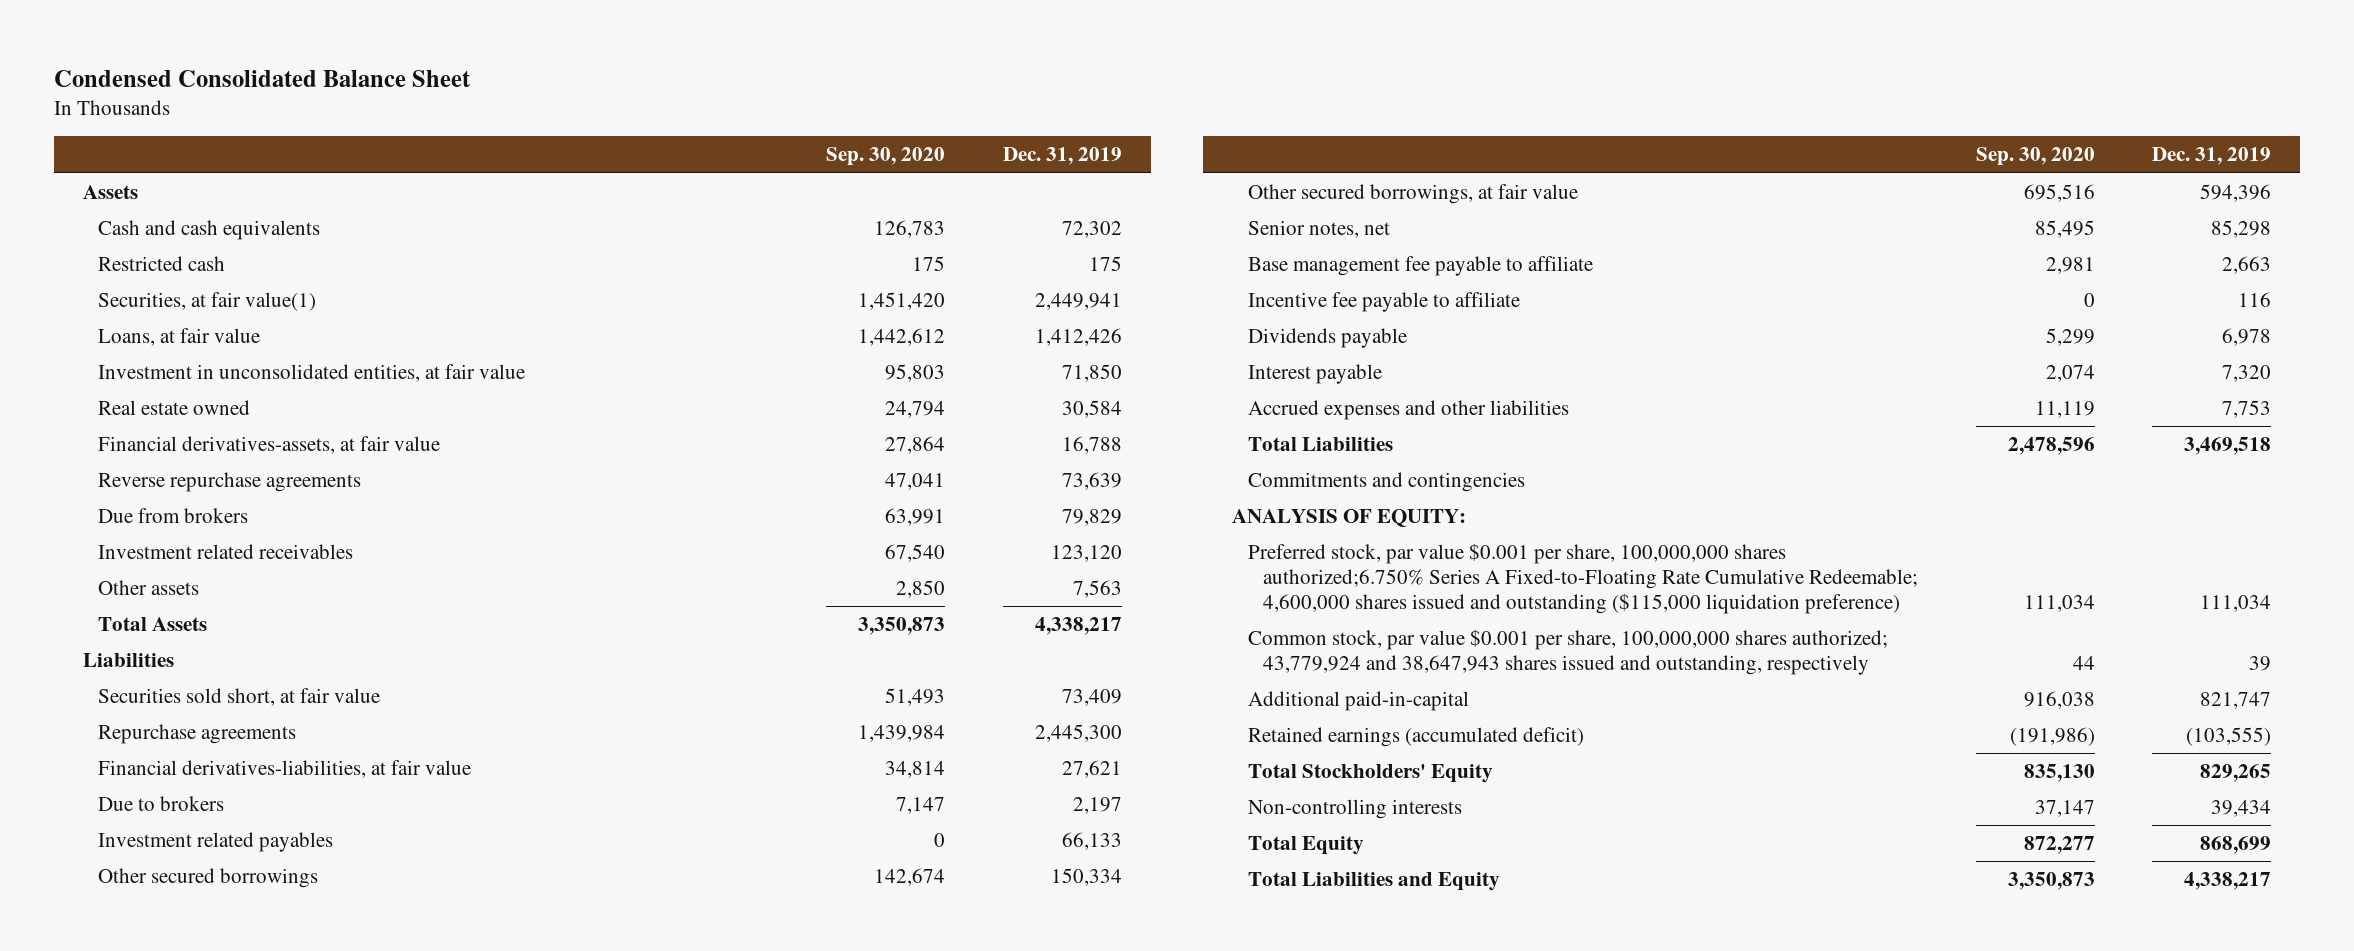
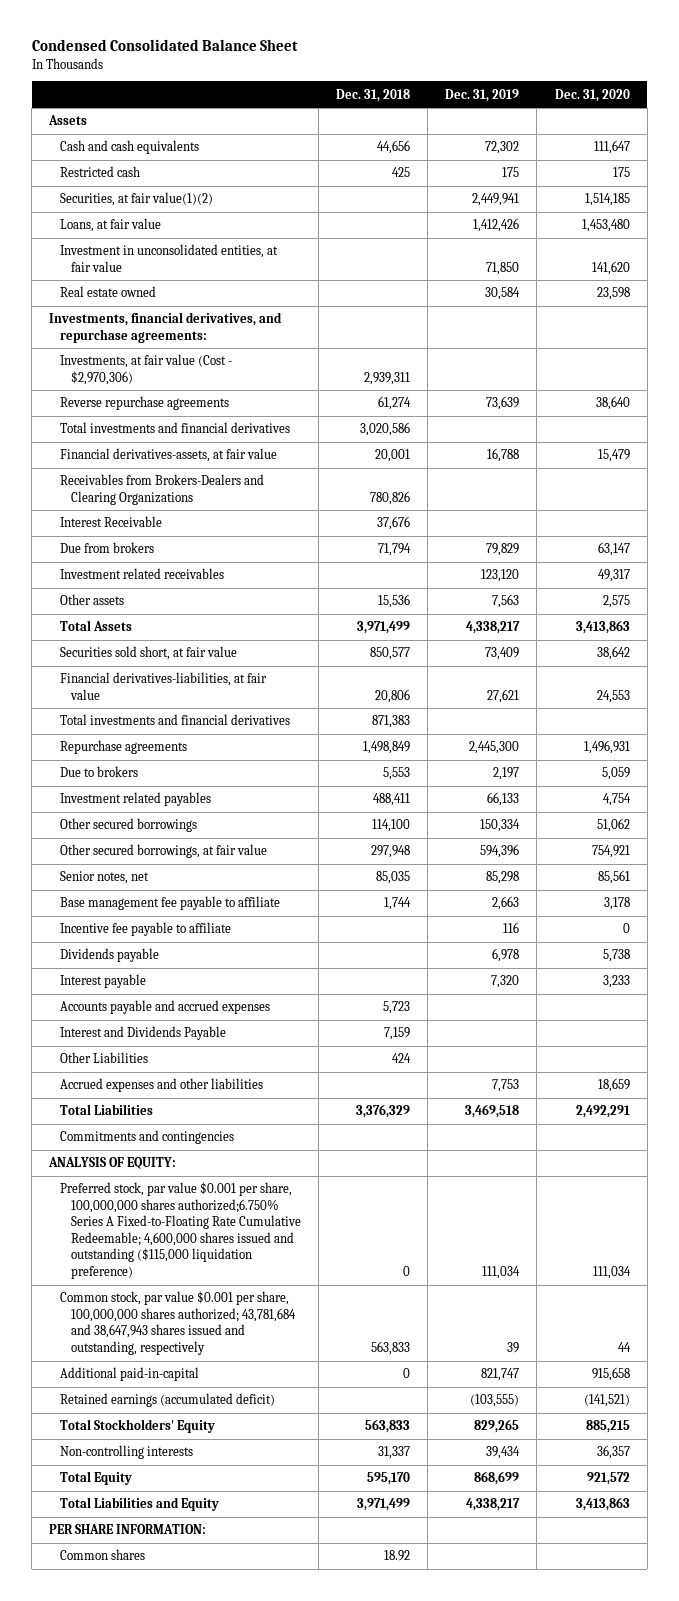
- | Sep. 30, 2020 | Dec. 31, 2019
+ | Dec. 31, 2018 | Dec. 31, 2019 | Dec. 31, 2020
- Securities, at fair value(1) | 1,451,420 | 2,449,941
+ Securities, at fair value(1)(2) | | 2,449,941 | 1,514,185
+ Investments, financial derivatives, and repurchase agreements:
+ Investments, at fair value (Cost - $2,970,306) | 2,939,311 | |
+ Total investments and financial derivatives | 3,020,586 | |
moved down: Financial derivatives-assets, at fair value | 20,001 | 16,788 | 15,479
+ Receivables from Brokers-Dealers and Clearing Organizations | 780,826 | |
+ Interest Receivable | 37,676 | |
- Liabilities
+ Total investments and financial derivatives | 871,383 | |
moved down: Repurchase agreements | 1,498,849 | 2,445,300 | 1,496,931
+ Accounts payable and accrued expenses | 5,723 | |
+ Interest and Dividends Payable | 7,159 | |
+ Other Liabilities | 424 | |
- Common stock, par value $0.001 per share, 100,000,000 shares authorized; 43,779,924 and 38,647,943 shares issued and outstanding, respectively | 44 | 39
+ Common stock, par value $0.001 per share, 100,000,000 shares authorized; 43,781,684 and 38,647,943 shares issued and outstanding, respectively | 563,833 | 39 | 44
+ PER SHARE INFORMATION:
+ Common shares | 18.92 | |

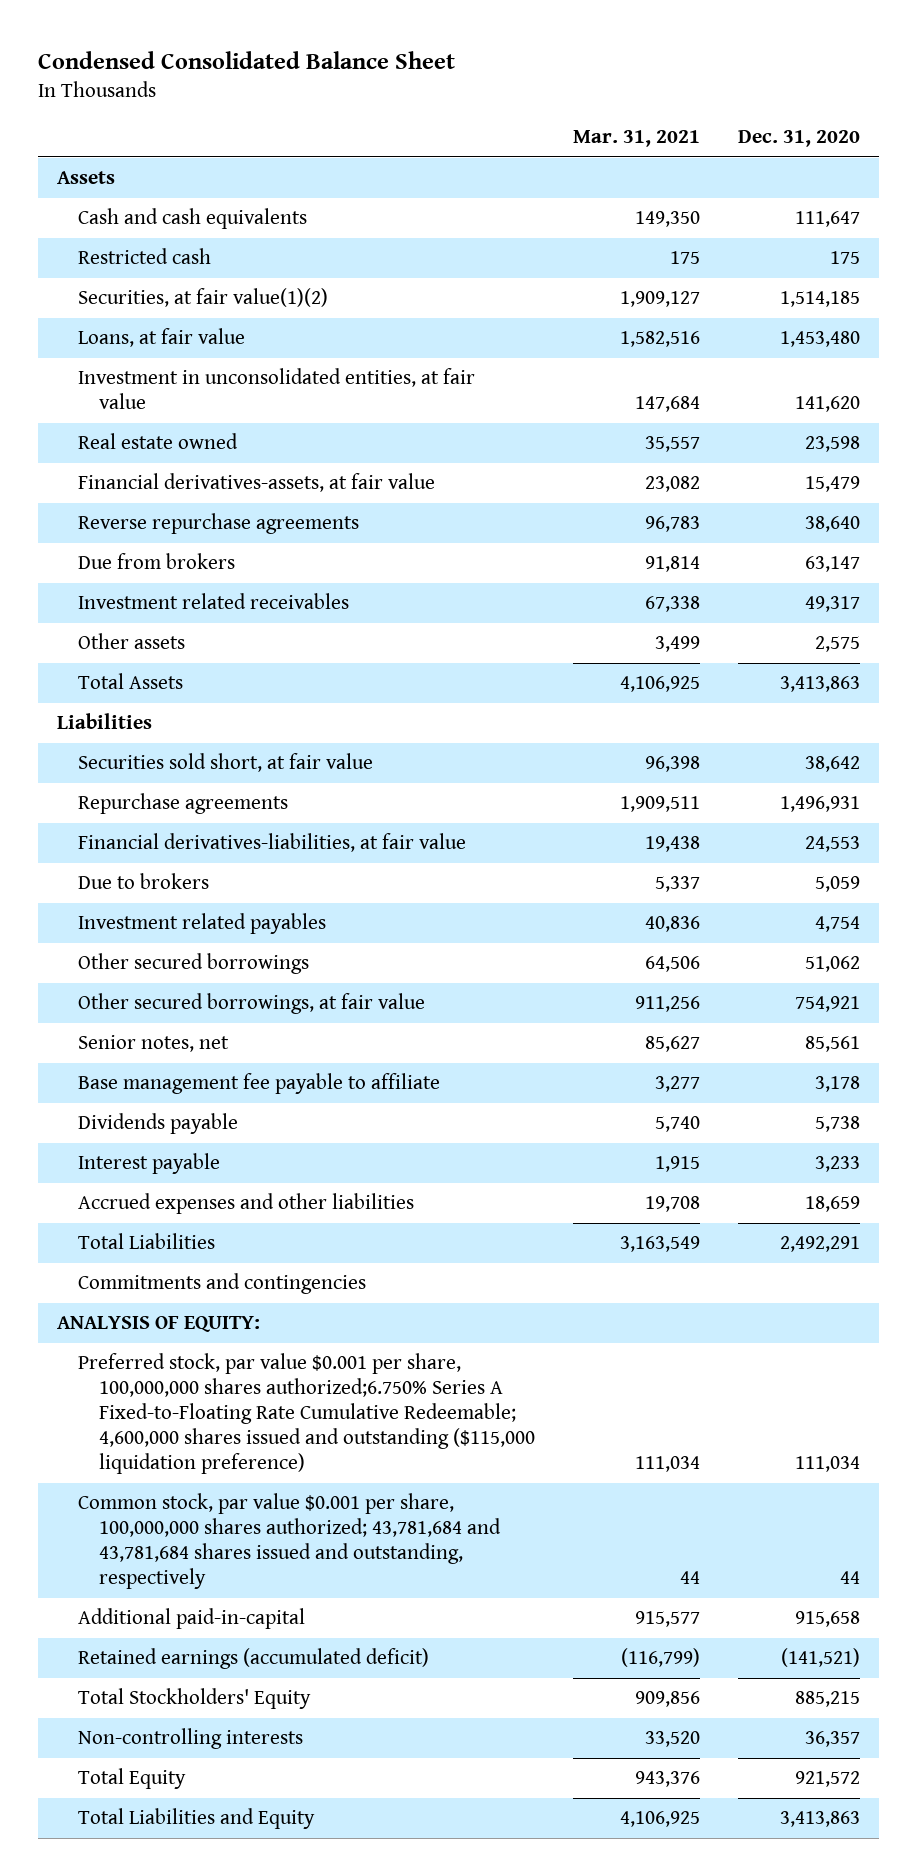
- | Dec. 31, 2018 | Dec. 31, 2019 | Dec. 31, 2020
+ | Mar. 31, 2021 | Dec. 31, 2020
- Investments, financial derivatives, and repurchase agreements:
- Investments, at fair value (Cost - $2,970,306) | 2,939,311 | |
- Total investments and financial derivatives | 3,020,586 | |
- Receivables from Brokers-Dealers and Clearing Organizations | 780,826 | |
- Interest Receivable | 37,676 | |
moved down: Reverse repurchase agreements | 96,783 | 38,640
+ Liabilities
- Total investments and financial derivatives | 871,383 | |
moved down: Financial derivatives-liabilities, at fair value | 19,438 | 24,553
- Incentive fee payable to affiliate | | 116 | 0
- Accounts payable and accrued expenses | 5,723 | |
- Interest and Dividends Payable | 7,159 | |
- Other Liabilities | 424 | |
- Common stock, par value $0.001 per share, 100,000,000 shares authorized; 43,781,684 and 38,647,943 shares issued and outstanding, respectively | 563,833 | 39 | 44
+ Common stock, par value $0.001 per share, 100,000,000 shares authorized; 43,781,684 and 43,781,684 shares issued and outstanding, respectively | 44 | 44
- PER SHARE INFORMATION:
- Common shares | 18.92 | |

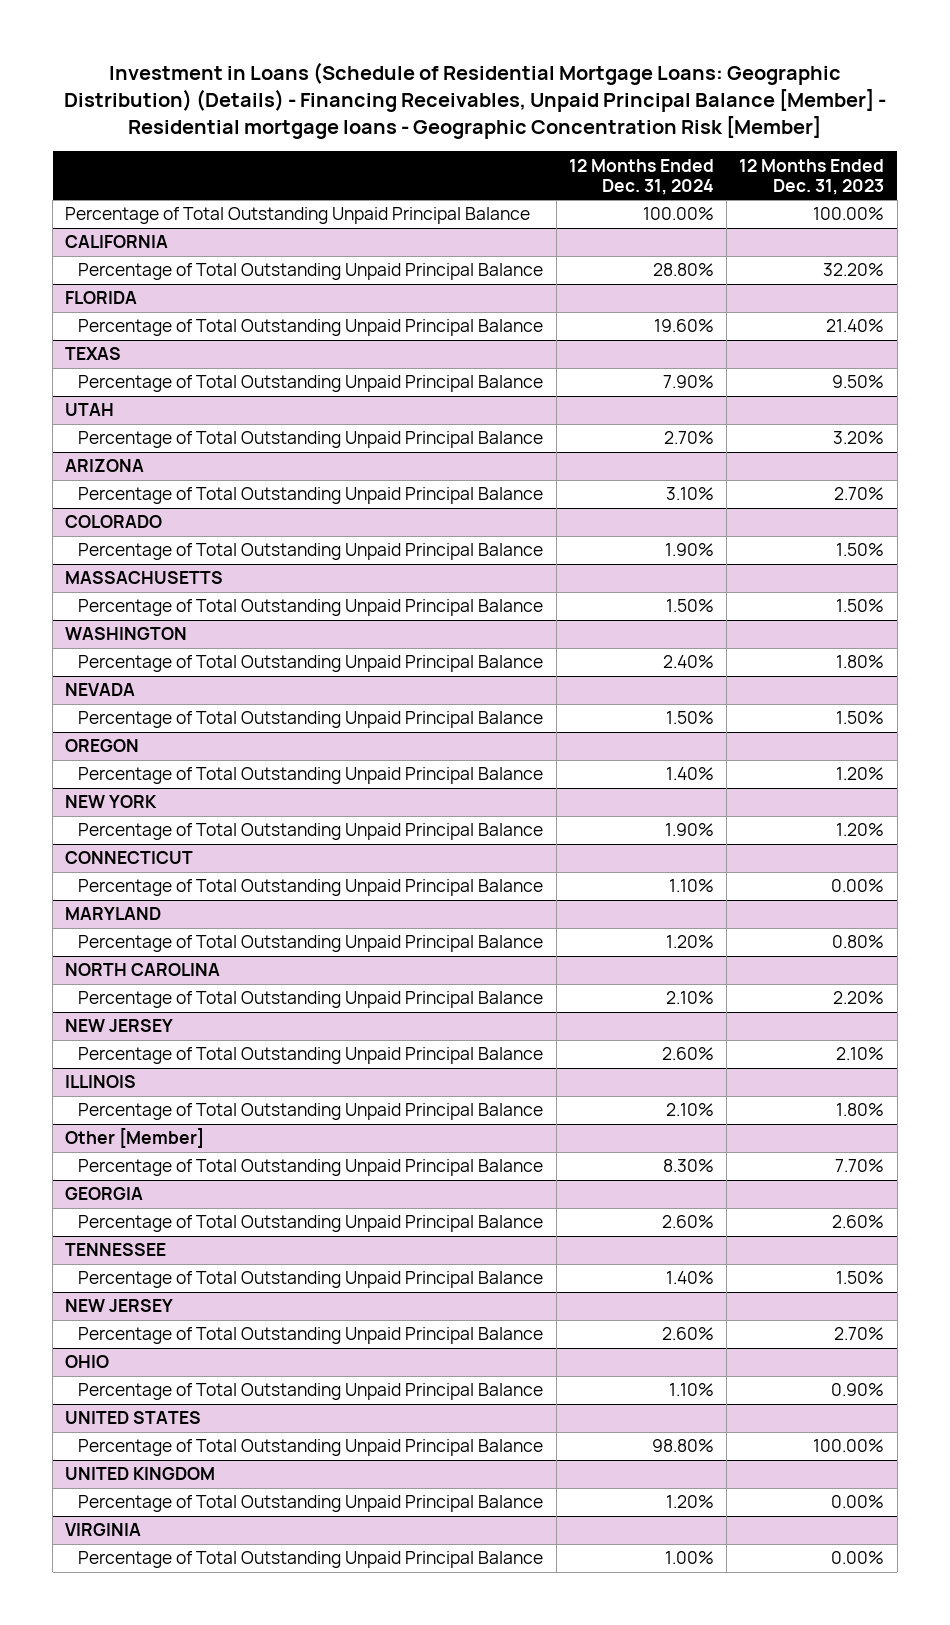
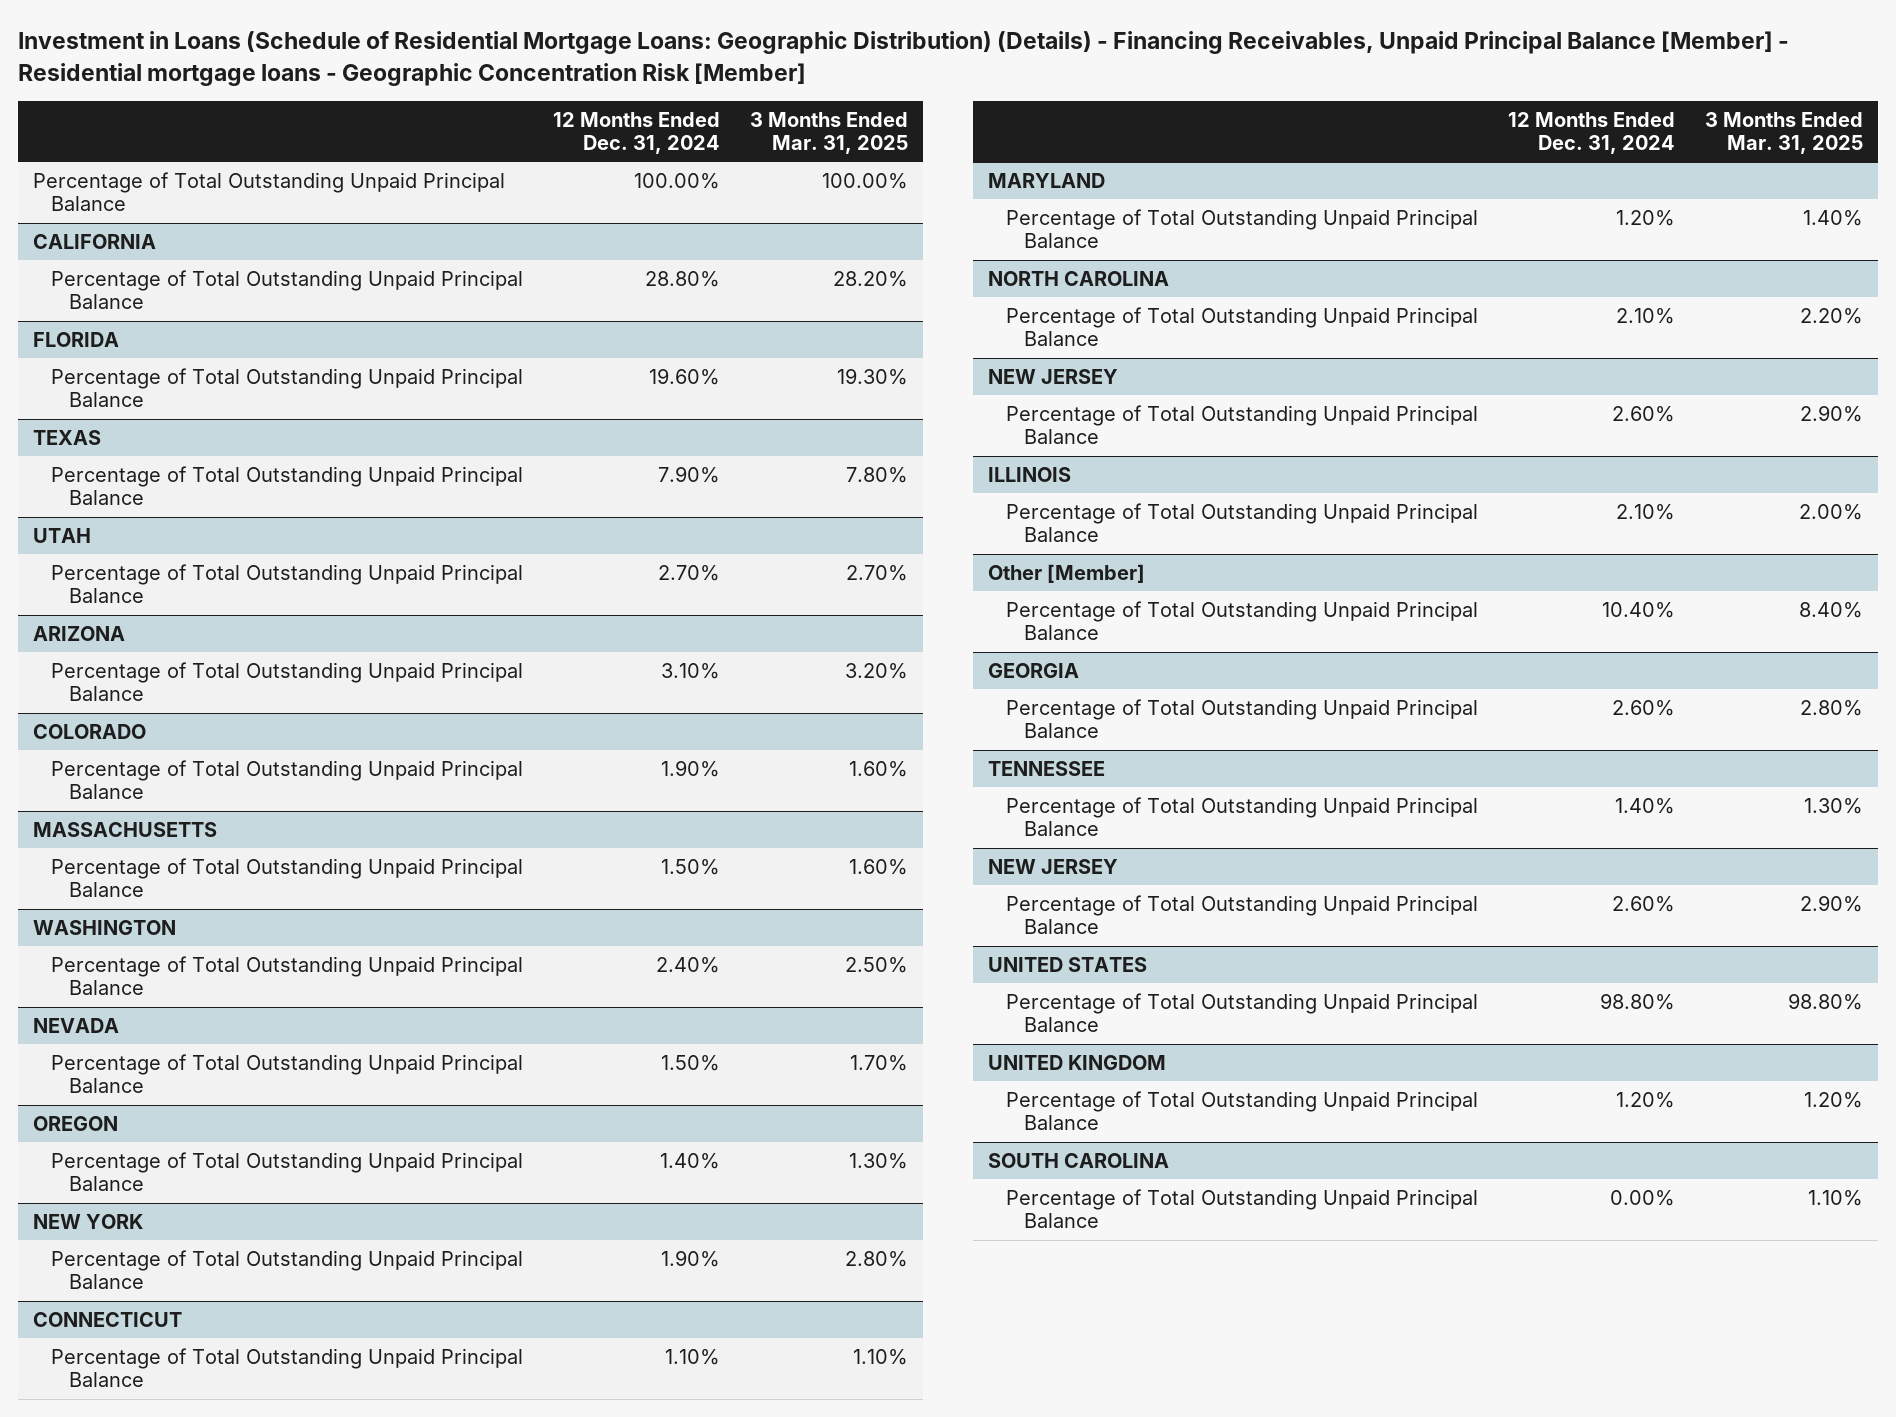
- | 12 Months Ended Dec. 31, 2024 | 12 Months Ended Dec. 31, 2023
+ | 12 Months Ended Dec. 31, 2024 | 3 Months Ended Mar. 31, 2025
@ Other [Member]
- Percentage of Total Outstanding Unpaid Principal Balance | 8.30% | 7.70%
+ Percentage of Total Outstanding Unpaid Principal Balance | 10.40% | 8.40%
- OHIO
- Percentage of Total Outstanding Unpaid Principal Balance | 1.10% | 0.90%
- VIRGINIA
- Percentage of Total Outstanding Unpaid Principal Balance | 1.00% | 0.00%
+ SOUTH CAROLINA
+ Percentage of Total Outstanding Unpaid Principal Balance | 0.00% | 1.10%

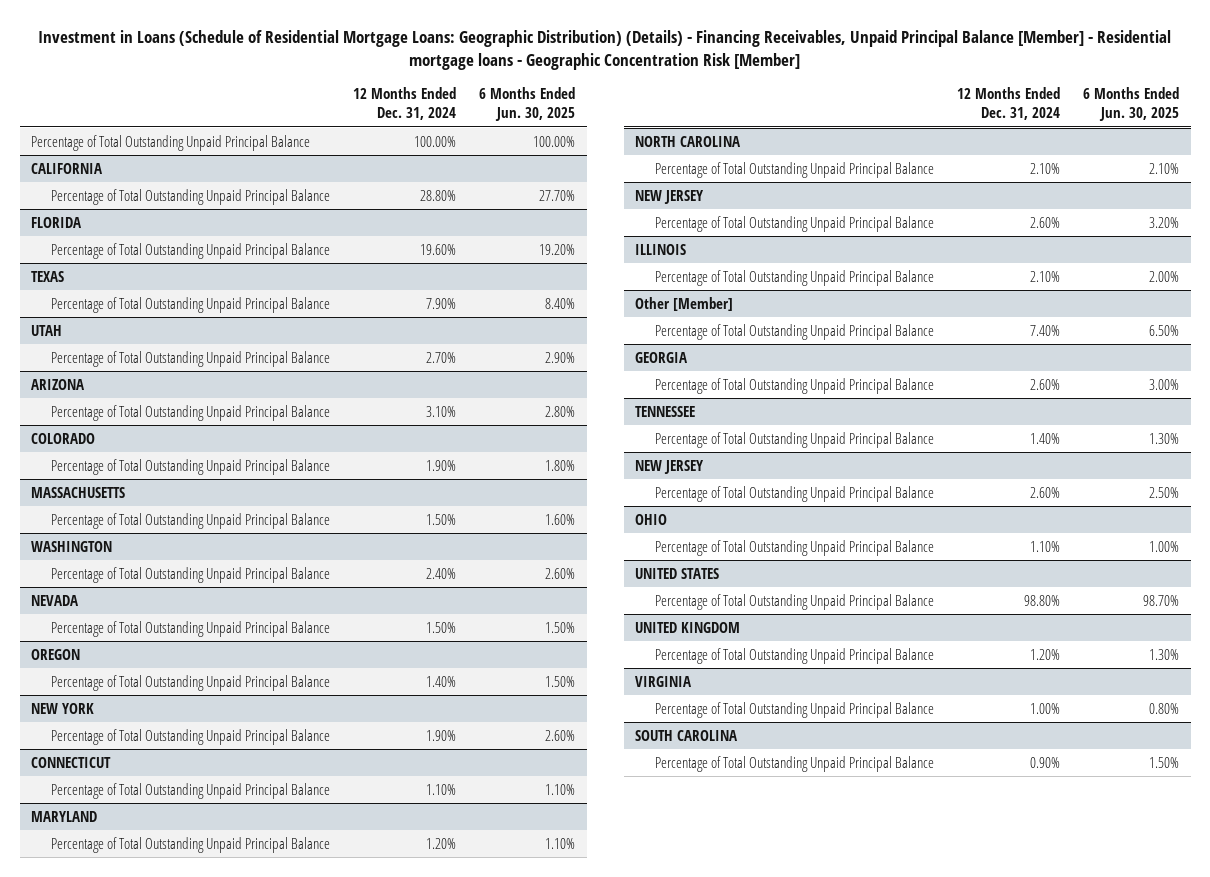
- | 12 Months Ended Dec. 31, 2024 | 3 Months Ended Mar. 31, 2025
+ | 12 Months Ended Dec. 31, 2024 | 6 Months Ended Jun. 30, 2025
@ Other [Member]
- Percentage of Total Outstanding Unpaid Principal Balance | 10.40% | 8.40%
+ Percentage of Total Outstanding Unpaid Principal Balance | 7.40% | 6.50%
+ OHIO
+ Percentage of Total Outstanding Unpaid Principal Balance | 1.10% | 1.00%
+ VIRGINIA
+ Percentage of Total Outstanding Unpaid Principal Balance | 1.00% | 0.80%
@ SOUTH CAROLINA
- Percentage of Total Outstanding Unpaid Principal Balance | 0.00% | 1.10%
+ Percentage of Total Outstanding Unpaid Principal Balance | 0.90% | 1.50%

